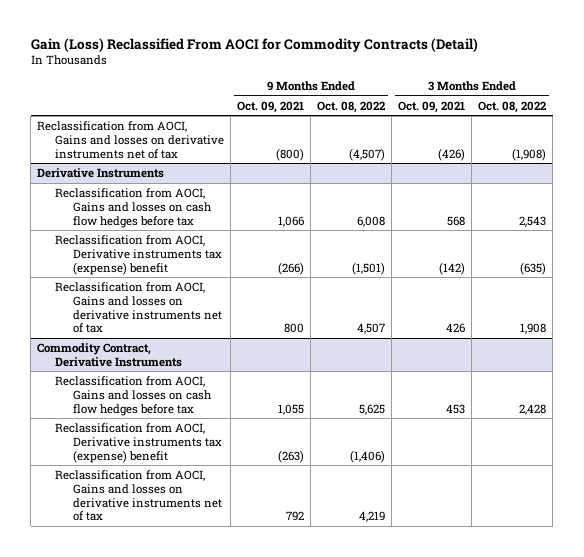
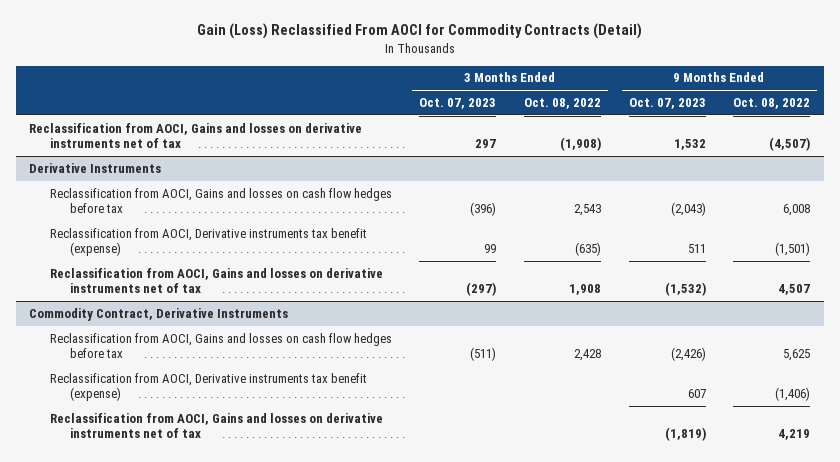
- | 9 Months Ended Oct. 09, 2021 | 9 Months Ended Oct. 08, 2022 | 3 Months Ended Oct. 09, 2021 | 3 Months Ended Oct. 08, 2022
+ | 3 Months Ended Oct. 07, 2023 | 3 Months Ended Oct. 08, 2022 | 9 Months Ended Oct. 07, 2023 | 9 Months Ended Oct. 08, 2022
@ Derivative Instruments
- Reclassification from AOCI, Derivative instruments tax (expense) benefit | (266) | (1,501) | (142) | (635)
+ Reclassification from AOCI, Derivative instruments tax benefit (expense) | 99 | (635) | 511 | (1,501)
@ Commodity Contract, Derivative Instruments
- Reclassification from AOCI, Derivative instruments tax (expense) benefit | (263) | (1,406) | |
+ Reclassification from AOCI, Derivative instruments tax benefit (expense) | | | 607 | (1,406)

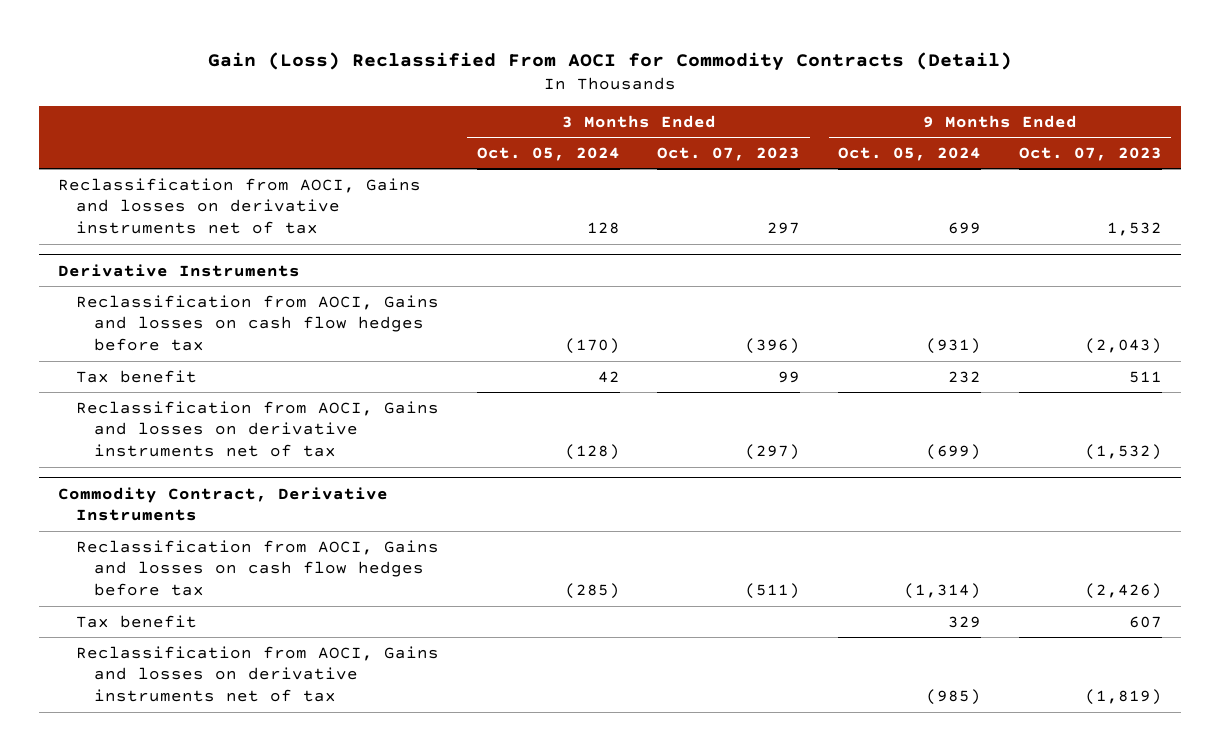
- | 3 Months Ended Oct. 07, 2023 | 3 Months Ended Oct. 08, 2022 | 9 Months Ended Oct. 07, 2023 | 9 Months Ended Oct. 08, 2022
+ | 3 Months Ended Oct. 05, 2024 | 3 Months Ended Oct. 07, 2023 | 9 Months Ended Oct. 05, 2024 | 9 Months Ended Oct. 07, 2023
@ Derivative Instruments
- Reclassification from AOCI, Derivative instruments tax benefit (expense) | 99 | (635) | 511 | (1,501)
+ Tax benefit | 42 | 99 | 232 | 511
@ Commodity Contract, Derivative Instruments
- Reclassification from AOCI, Derivative instruments tax benefit (expense) | | | 607 | (1,406)
+ Tax benefit | | | 329 | 607

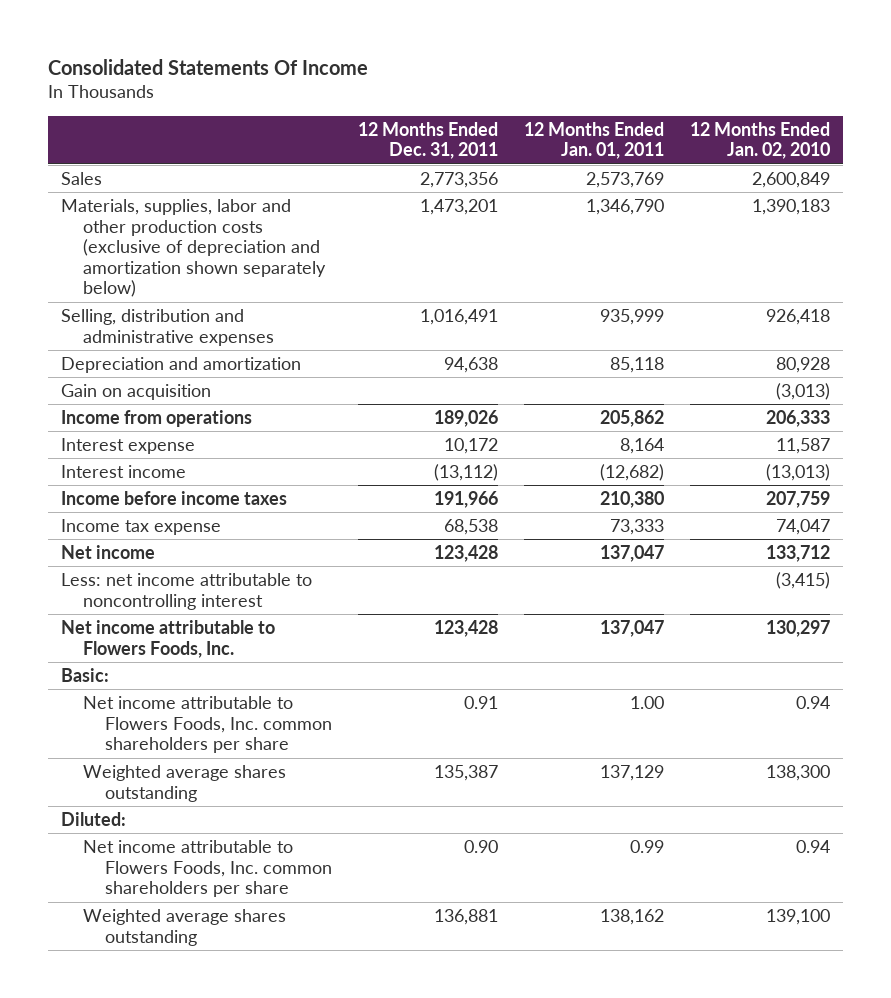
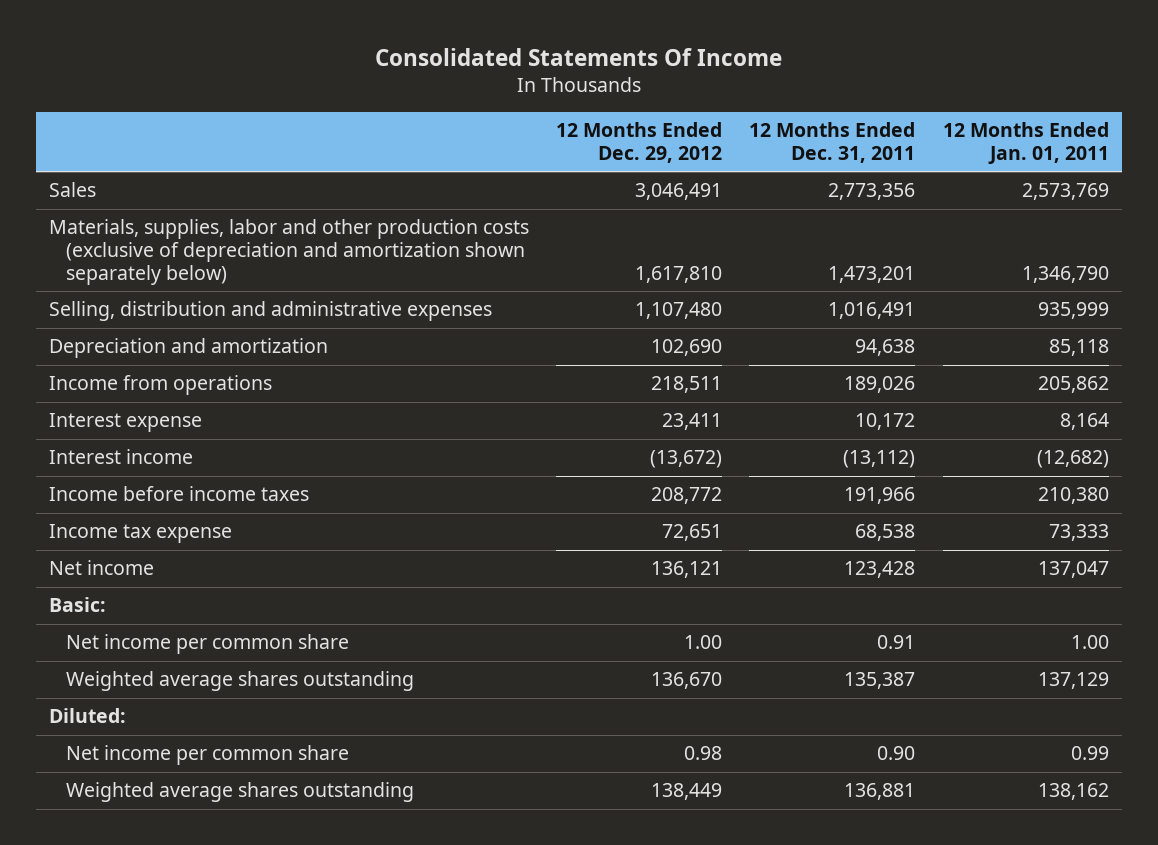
- | 12 Months Ended Dec. 31, 2011 | 12 Months Ended Jan. 01, 2011 | 12 Months Ended Jan. 02, 2010
+ | 12 Months Ended Dec. 29, 2012 | 12 Months Ended Dec. 31, 2011 | 12 Months Ended Jan. 01, 2011
- Gain on acquisition | | | (3,013)
- Less: net income attributable to noncontrolling interest | | | (3,415)
- Net income attributable to Flowers Foods, Inc. | 123,428 | 137,047 | 130,297
- Net income attributable to Flowers Foods, Inc. common shareholders per share | 0.91 | 1.00 | 0.94
+ Net income per common share | 1.00 | 0.91 | 1.00
- Net income attributable to Flowers Foods, Inc. common shareholders per share | 0.90 | 0.99 | 0.94
+ Net income per common share | 0.98 | 0.90 | 0.99

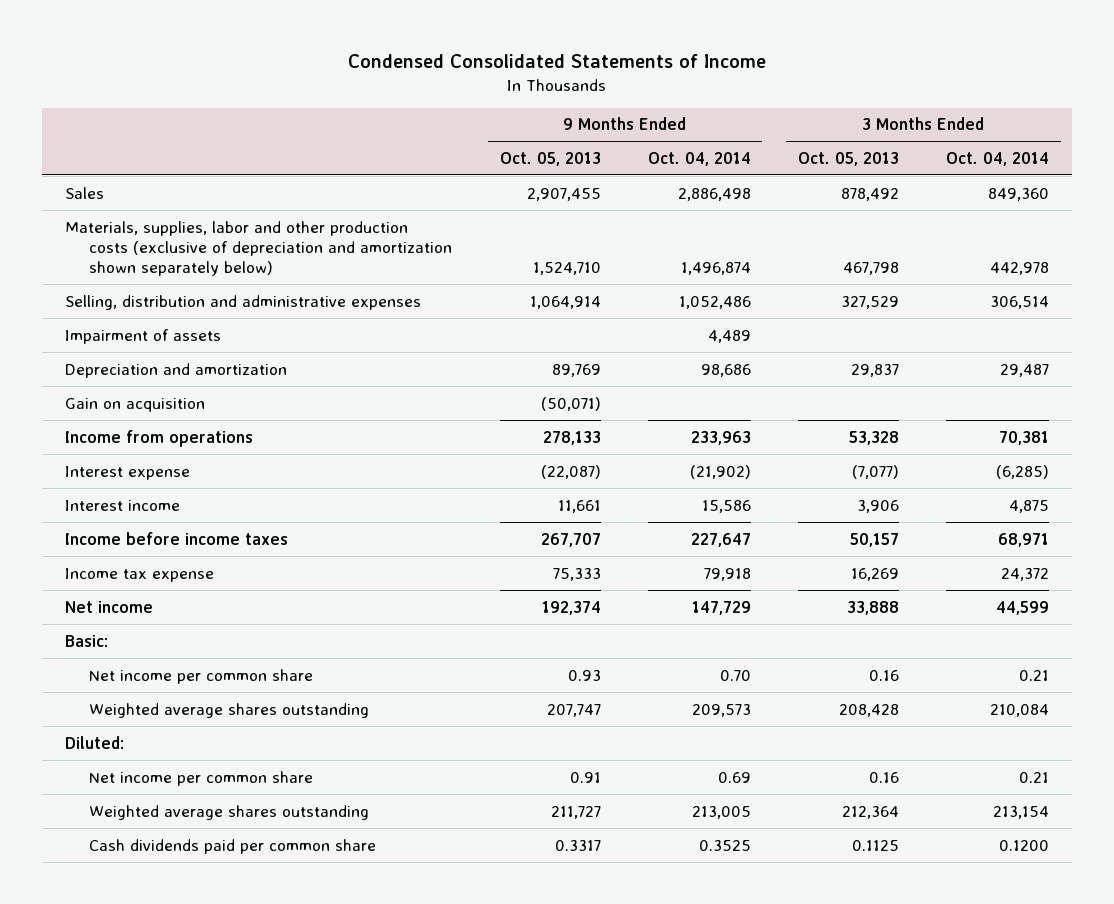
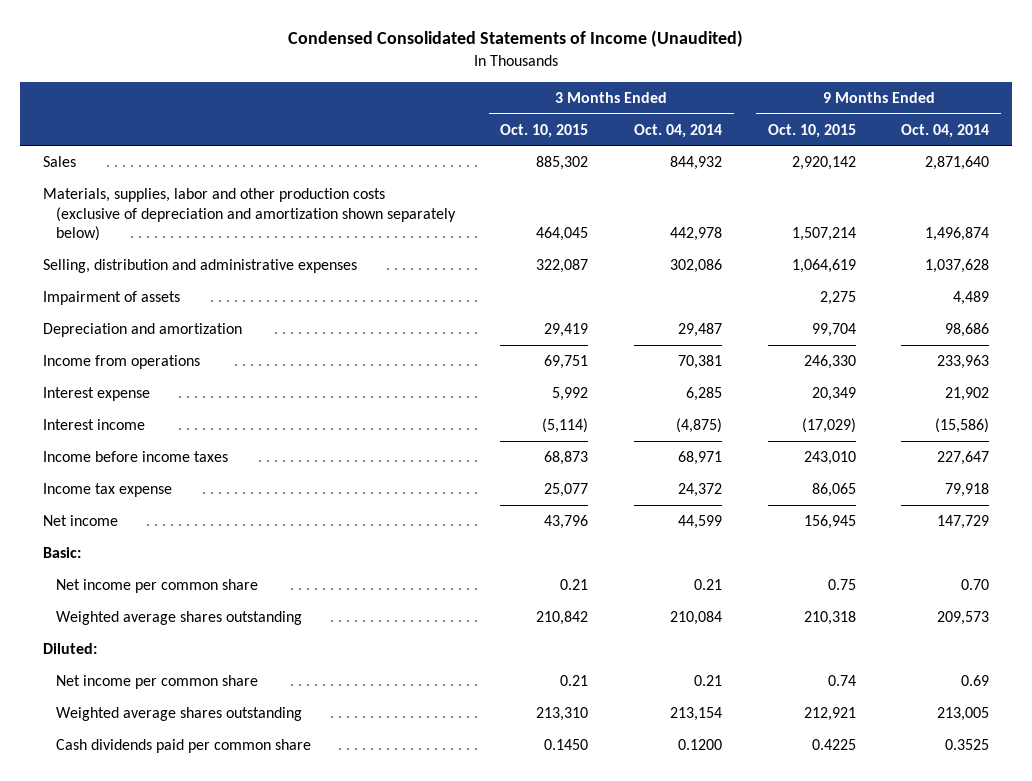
- Condensed Consolidated Statements of Income
+ Condensed Consolidated Statements of Income (Unaudited)
- | 9 Months Ended Oct. 05, 2013 | 9 Months Ended Oct. 04, 2014 | 3 Months Ended Oct. 05, 2013 | 3 Months Ended Oct. 04, 2014
+ | 3 Months Ended Oct. 10, 2015 | 3 Months Ended Oct. 04, 2014 | 9 Months Ended Oct. 10, 2015 | 9 Months Ended Oct. 04, 2014
- Sales | 2,907,455 | 2,886,498 | 878,492 | 849,360
+ Sales | 885,302 | 844,932 | 2,920,142 | 2,871,640
- Selling, distribution and administrative expenses | 1,064,914 | 1,052,486 | 327,529 | 306,514
+ Selling, distribution and administrative expenses | 322,087 | 302,086 | 1,064,619 | 1,037,628
- Gain on acquisition | (50,071) | | |
- Interest expense | (22,087) | (21,902) | (7,077) | (6,285)
- Interest income | 11,661 | 15,586 | 3,906 | 4,875
+ Interest expense | 5,992 | 6,285 | 20,349 | 21,902
+ Interest income | (5,114) | (4,875) | (17,029) | (15,586)

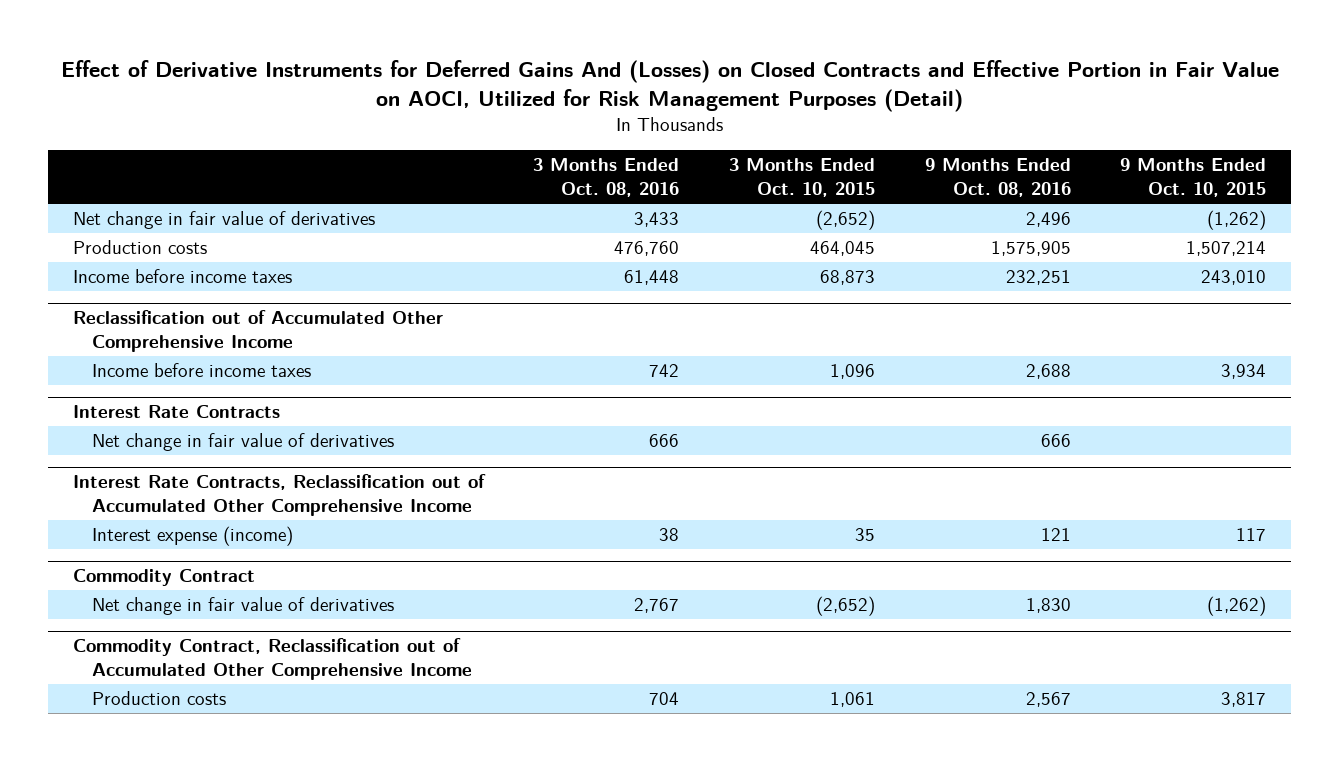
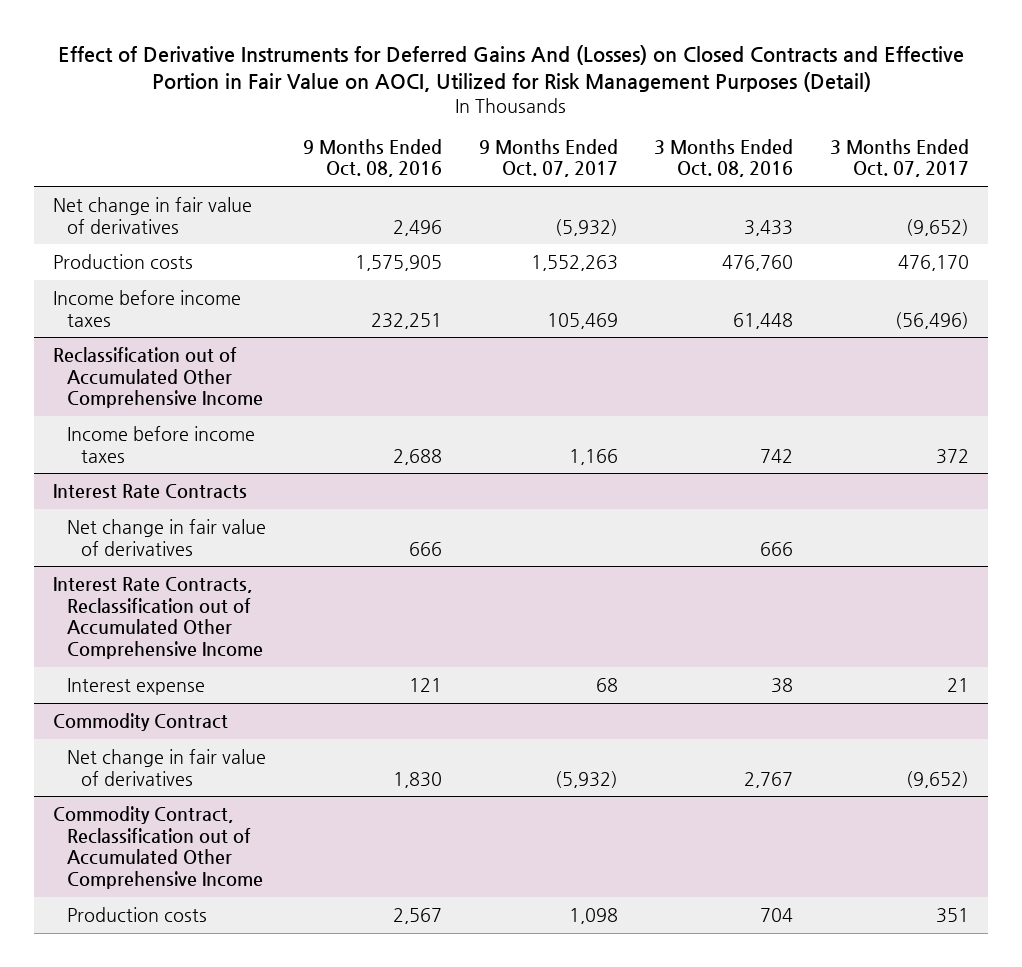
- | 3 Months Ended Oct. 08, 2016 | 3 Months Ended Oct. 10, 2015 | 9 Months Ended Oct. 08, 2016 | 9 Months Ended Oct. 10, 2015
+ | 9 Months Ended Oct. 08, 2016 | 9 Months Ended Oct. 07, 2017 | 3 Months Ended Oct. 08, 2016 | 3 Months Ended Oct. 07, 2017
@ Interest Rate Contracts, Reclassification out of Accumulated Other Comprehensive Income
- Interest expense (income) | 38 | 35 | 121 | 117
+ Interest expense | 121 | 68 | 38 | 21

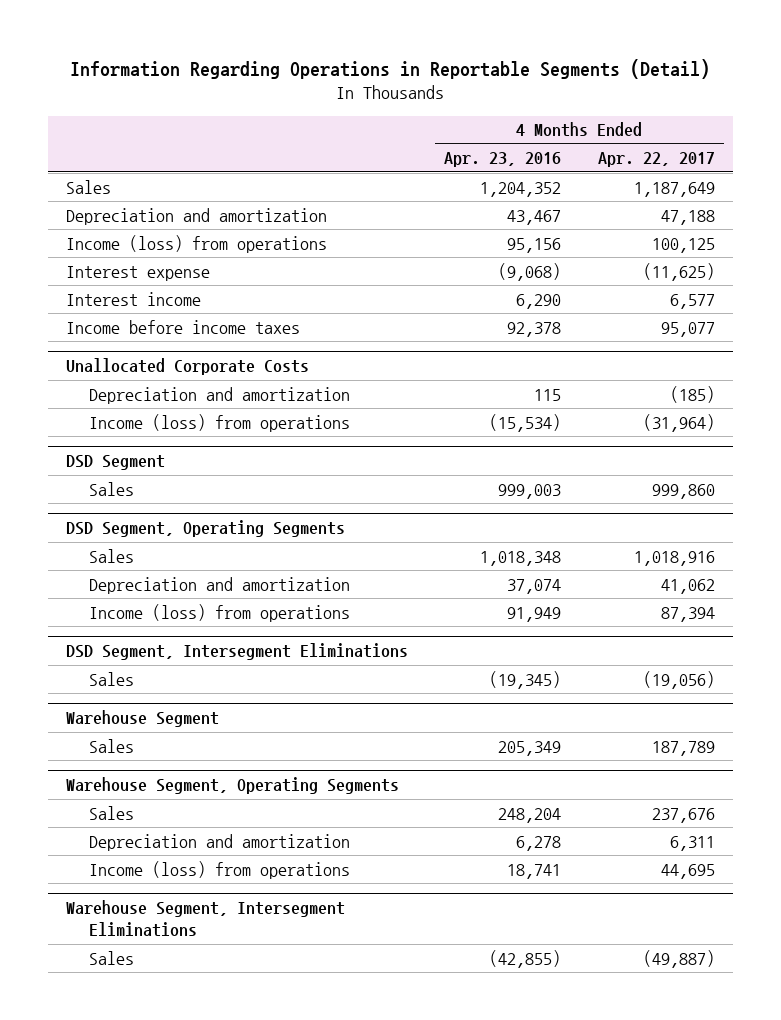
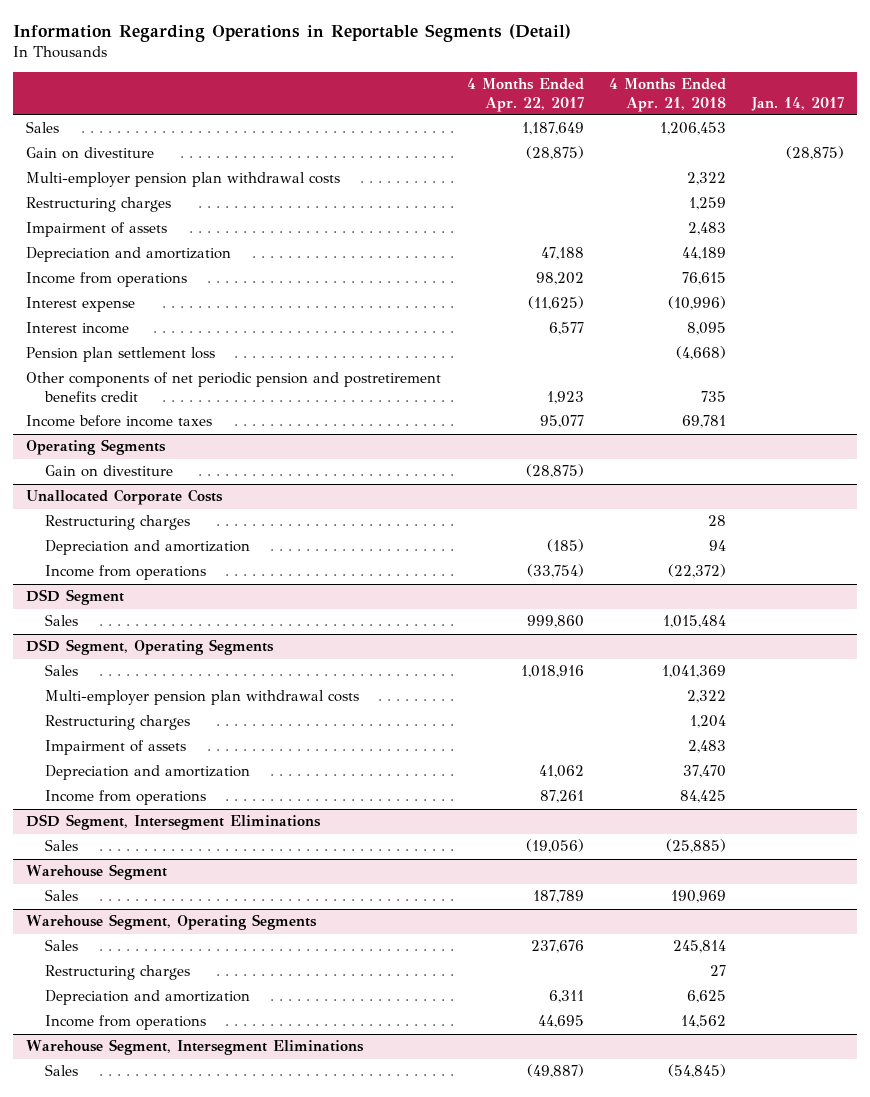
- | 4 Months Ended Apr. 23, 2016 | 4 Months Ended Apr. 22, 2017
+ | 4 Months Ended Apr. 22, 2017 | 4 Months Ended Apr. 21, 2018 | Jan. 14, 2017
+ Gain on divestiture | (28,875) | | (28,875)
+ Multi-employer pension plan withdrawal costs | | 2,322 |
+ Restructuring charges | | 1,259 |
+ Impairment of assets | | 2,483 |
- Income (loss) from operations | 95,156 | 100,125
+ Income from operations | 98,202 | 76,615 |
+ Pension plan settlement loss | | (4,668) |
+ Other components of net periodic pension and postretirement benefits credit | 1,923 | 735 |
+ Operating Segments
+ Gain on divestiture | (28,875) | |
@ Unallocated Corporate Costs
+ Restructuring charges | | 28 |
- Income (loss) from operations | (15,534) | (31,964)
+ Income from operations | (33,754) | (22,372) |
@ DSD Segment, Operating Segments
+ Multi-employer pension plan withdrawal costs | | 2,322 |
+ Restructuring charges | | 1,204 |
+ Impairment of assets | | 2,483 |
- Income (loss) from operations | 91,949 | 87,394
+ Income from operations | 87,261 | 84,425 |
@ Warehouse Segment, Operating Segments
+ Restructuring charges | | 27 |
- Income (loss) from operations | 18,741 | 44,695
+ Income from operations | 44,695 | 14,562 |

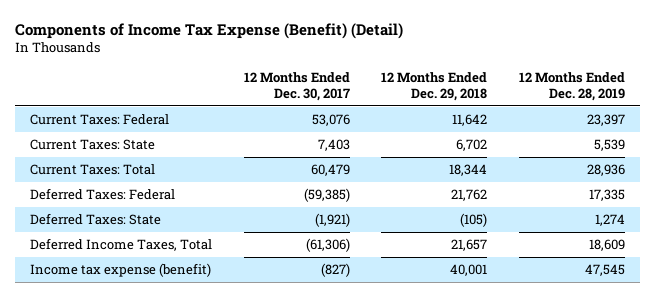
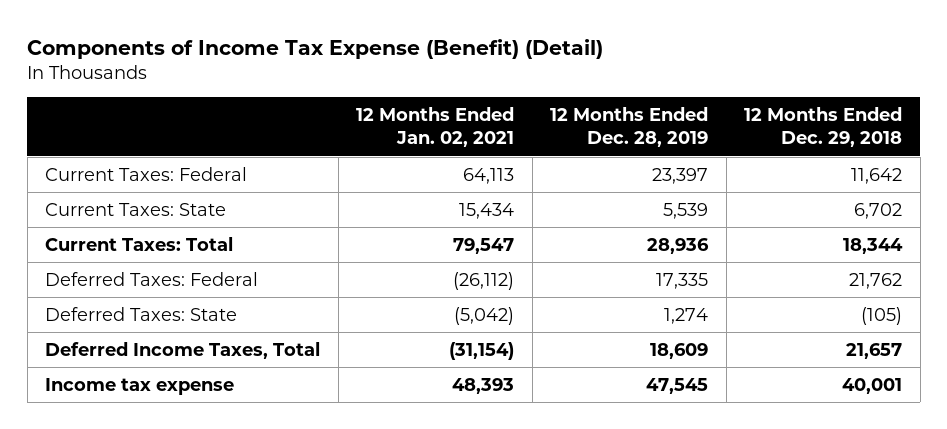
- | 12 Months Ended Dec. 30, 2017 | 12 Months Ended Dec. 29, 2018 | 12 Months Ended Dec. 28, 2019
+ | 12 Months Ended Jan. 02, 2021 | 12 Months Ended Dec. 28, 2019 | 12 Months Ended Dec. 29, 2018
- Income tax expense (benefit) | (827) | 40,001 | 47,545
+ Income tax expense | 48,393 | 47,545 | 40,001

